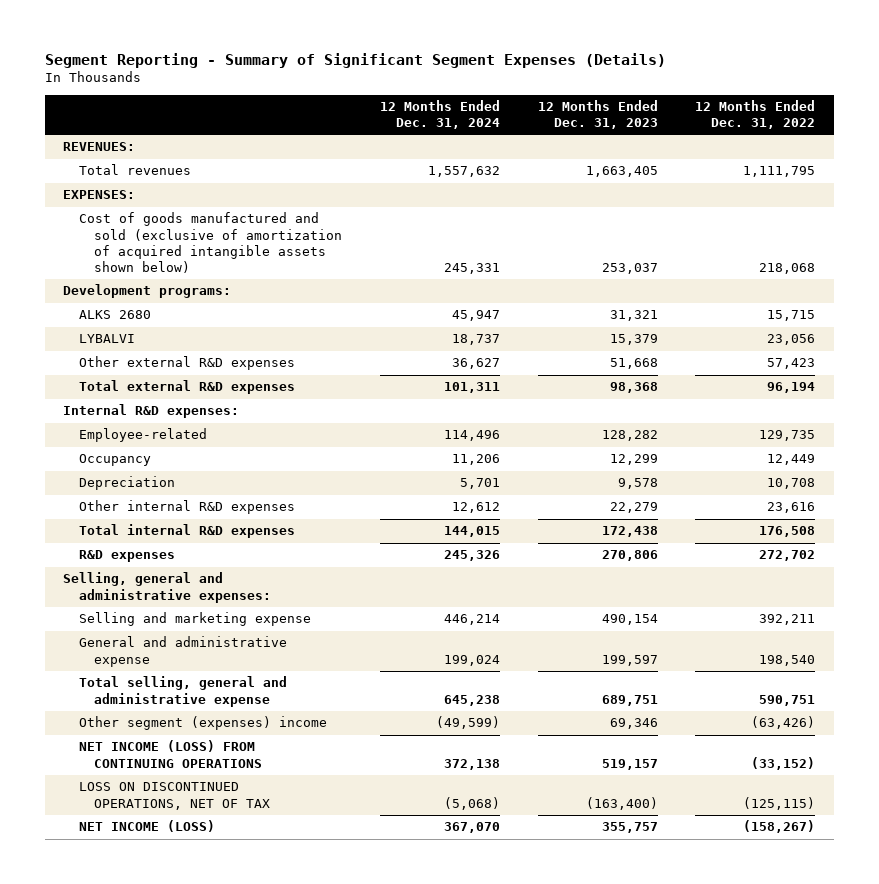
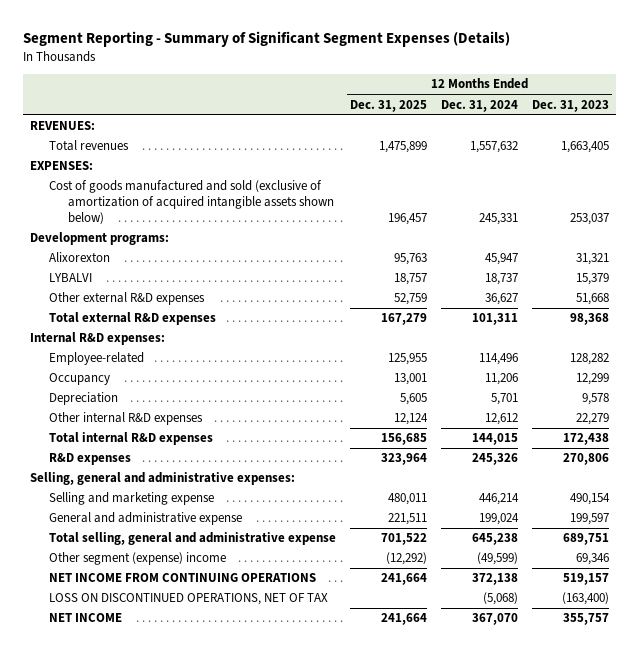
- | 12 Months Ended Dec. 31, 2024 | 12 Months Ended Dec. 31, 2023 | 12 Months Ended Dec. 31, 2022
+ | 12 Months Ended Dec. 31, 2025 | 12 Months Ended Dec. 31, 2024 | 12 Months Ended Dec. 31, 2023
- ALKS 2680 | 45,947 | 31,321 | 15,715
+ Alixorexton | 95,763 | 45,947 | 31,321
- Other segment (expenses) income | (49,599) | 69,346 | (63,426)
- NET INCOME (LOSS) FROM CONTINUING OPERATIONS | 372,138 | 519,157 | (33,152)
+ Other segment (expense) income | (12,292) | (49,599) | 69,346
+ NET INCOME FROM CONTINUING OPERATIONS | 241,664 | 372,138 | 519,157
- NET INCOME (LOSS) | 367,070 | 355,757 | (158,267)
+ NET INCOME | 241,664 | 367,070 | 355,757

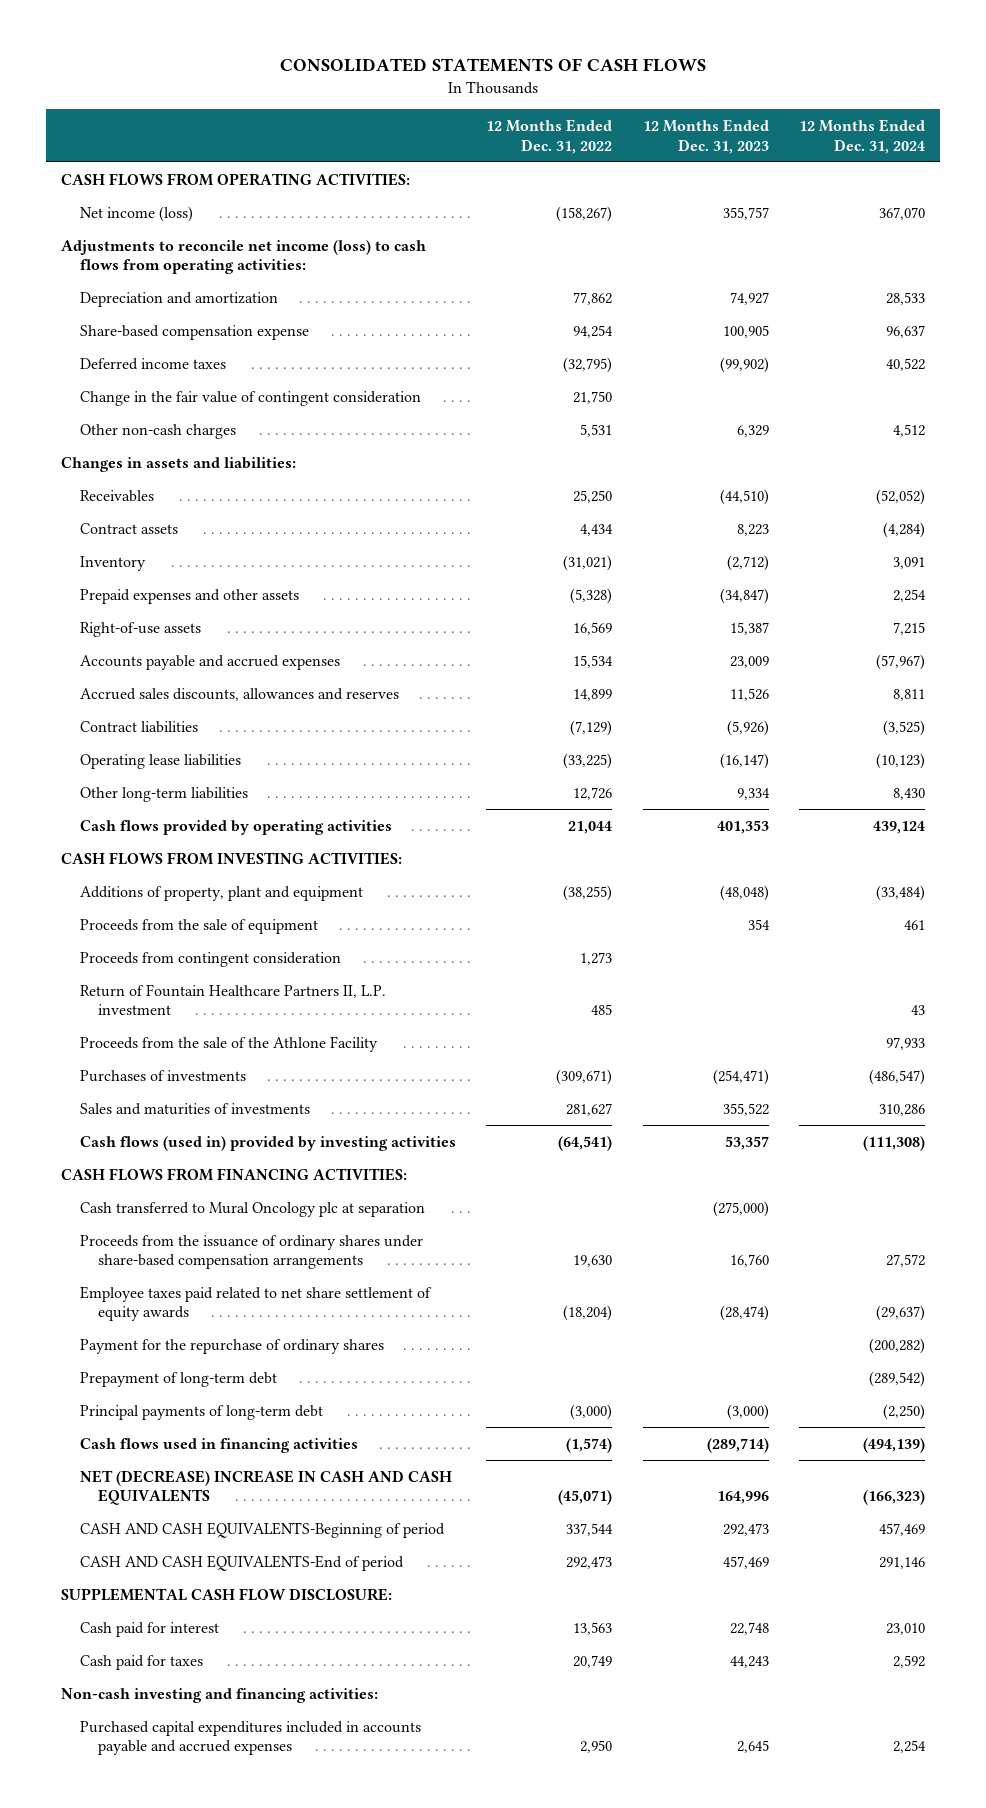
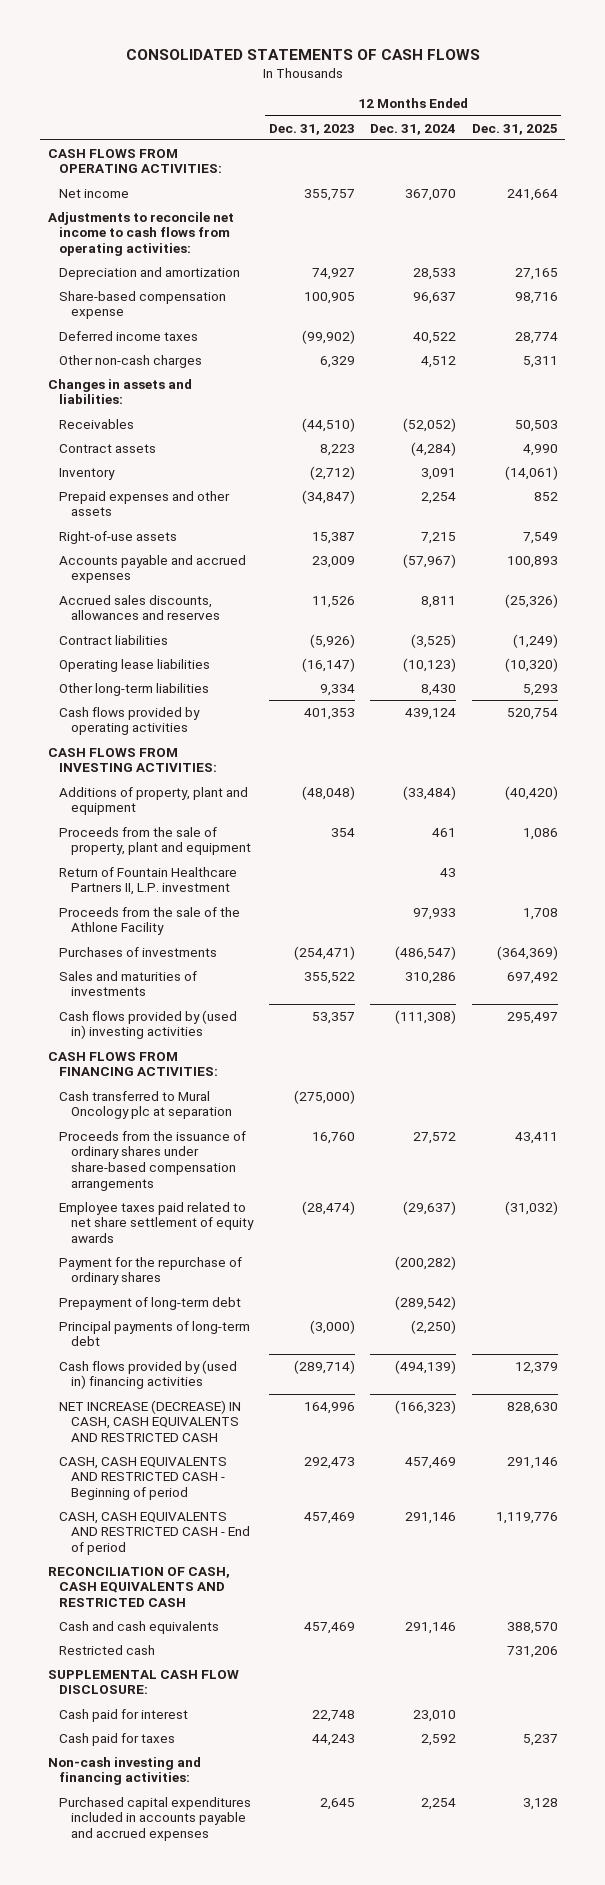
- | 12 Months Ended Dec. 31, 2022 | 12 Months Ended Dec. 31, 2023 | 12 Months Ended Dec. 31, 2024
+ | 12 Months Ended Dec. 31, 2023 | 12 Months Ended Dec. 31, 2024 | 12 Months Ended Dec. 31, 2025
- Net income (loss) | (158,267) | 355,757 | 367,070
- Adjustments to reconcile net income (loss) to cash flows from operating activities:
+ Net income | 355,757 | 367,070 | 241,664
+ Adjustments to reconcile net income to cash flows from operating activities:
- Change in the fair value of contingent consideration | 21,750 | |
- Proceeds from the sale of equipment | | 354 | 461
- Proceeds from contingent consideration | 1,273 | |
+ Proceeds from the sale of property, plant and equipment | 354 | 461 | 1,086
- Cash flows (used in) provided by investing activities | (64,541) | 53,357 | (111,308)
+ Cash flows provided by (used in) investing activities | 53,357 | (111,308) | 295,497
- Cash flows used in financing activities | (1,574) | (289,714) | (494,139)
- NET (DECREASE) INCREASE IN CASH AND CASH EQUIVALENTS | (45,071) | 164,996 | (166,323)
- CASH AND CASH EQUIVALENTS-Beginning of period | 337,544 | 292,473 | 457,469
- CASH AND CASH EQUIVALENTS-End of period | 292,473 | 457,469 | 291,146
+ Cash flows provided by (used in) financing activities | (289,714) | (494,139) | 12,379
+ NET INCREASE (DECREASE) IN CASH, CASH EQUIVALENTS AND RESTRICTED CASH | 164,996 | (166,323) | 828,630
+ CASH, CASH EQUIVALENTS AND RESTRICTED CASH - Beginning of period | 292,473 | 457,469 | 291,146
+ CASH, CASH EQUIVALENTS AND RESTRICTED CASH - End of period | 457,469 | 291,146 | 1,119,776
+ RECONCILIATION OF CASH, CASH EQUIVALENTS AND RESTRICTED CASH
+ Cash and cash equivalents | 457,469 | 291,146 | 388,570
+ Restricted cash | | | 731,206

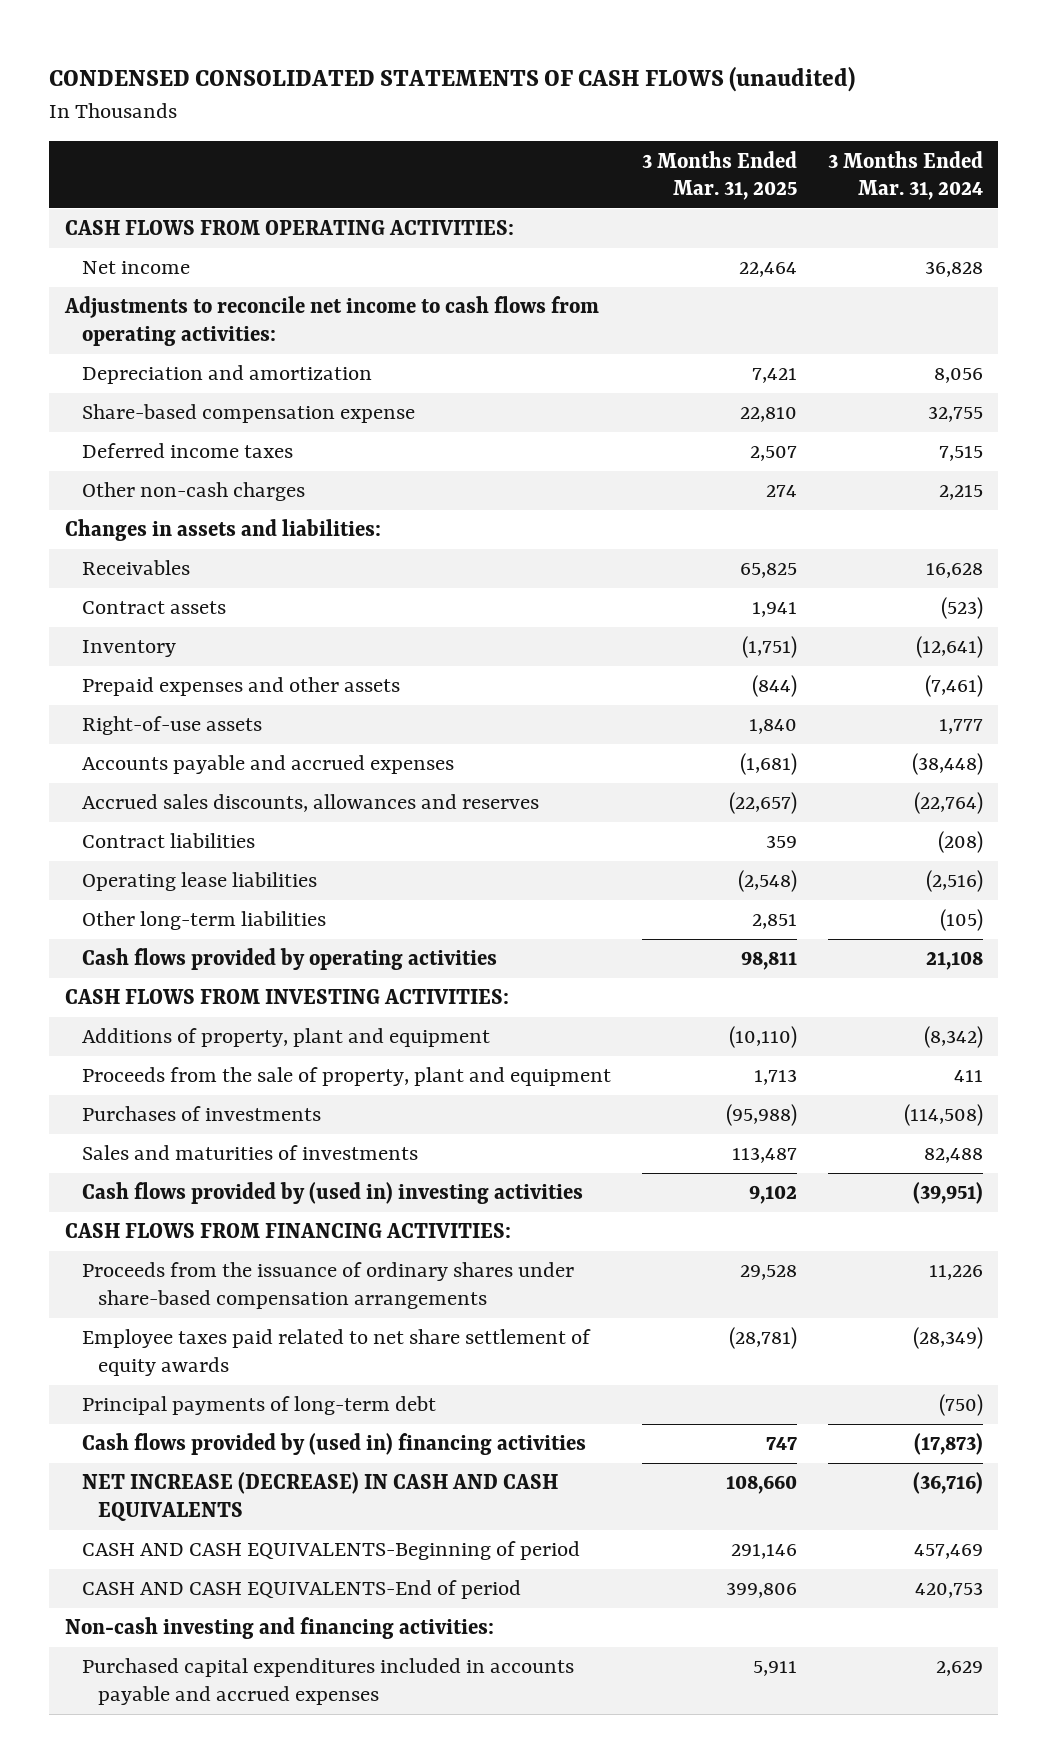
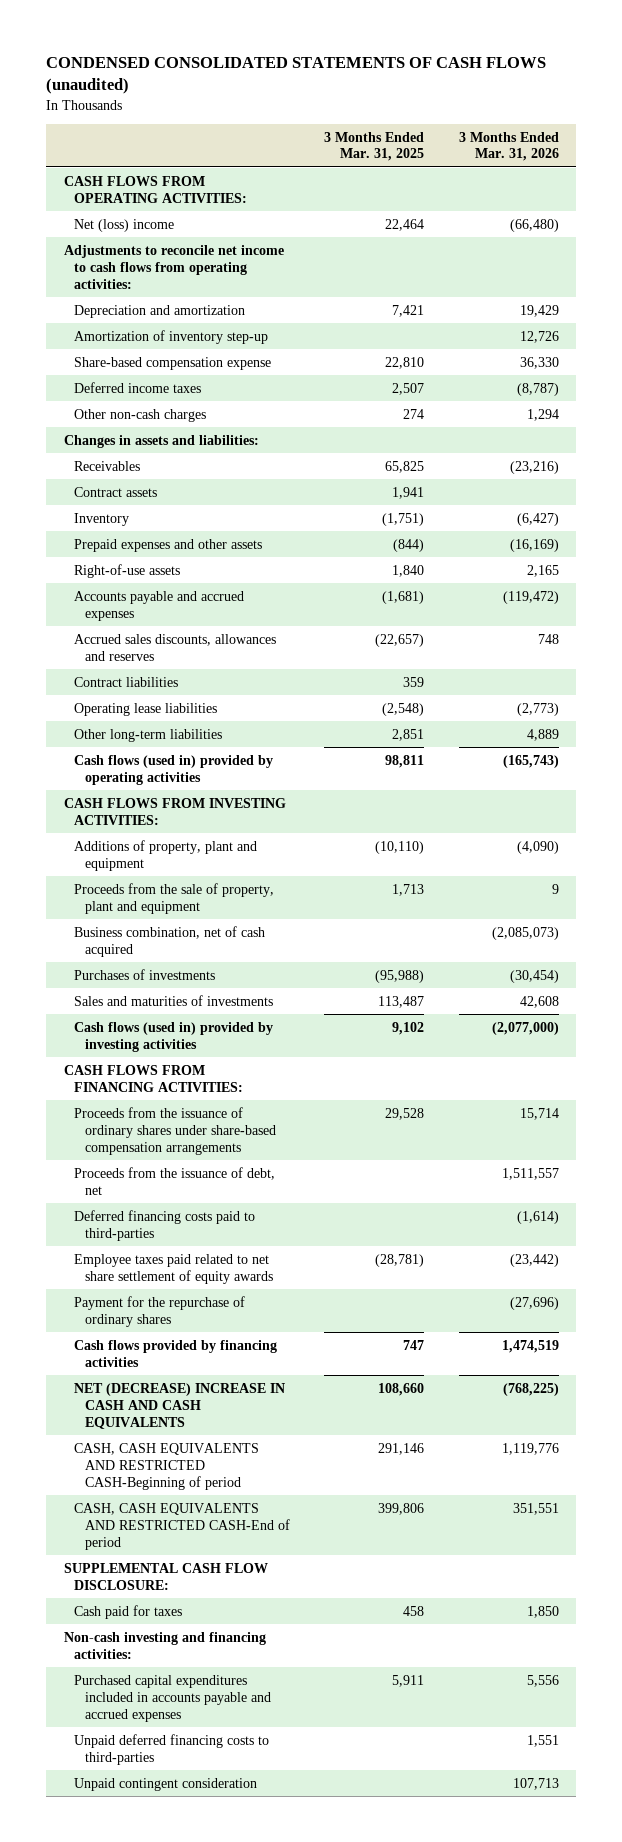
- | 3 Months Ended Mar. 31, 2025 | 3 Months Ended Mar. 31, 2024
+ | 3 Months Ended Mar. 31, 2025 | 3 Months Ended Mar. 31, 2026
- Net income | 22,464 | 36,828
+ Net (loss) income | 22,464 | (66,480)
+ Amortization of inventory step-up | | 12,726
- Cash flows provided by operating activities | 98,811 | 21,108
+ Cash flows (used in) provided by operating activities | 98,811 | (165,743)
+ Business combination, net of cash acquired | | (2,085,073)
- Cash flows provided by (used in) investing activities | 9,102 | (39,951)
+ Cash flows (used in) provided by investing activities | 9,102 | (2,077,000)
+ Proceeds from the issuance of debt, net | | 1,511,557
+ Deferred financing costs paid to third-parties | | (1,614)
- Principal payments of long-term debt | | (750)
- Cash flows provided by (used in) financing activities | 747 | (17,873)
- NET INCREASE (DECREASE) IN CASH AND CASH EQUIVALENTS | 108,660 | (36,716)
- CASH AND CASH EQUIVALENTS-Beginning of period | 291,146 | 457,469
- CASH AND CASH EQUIVALENTS-End of period | 399,806 | 420,753
+ Payment for the repurchase of ordinary shares | | (27,696)
+ Cash flows provided by financing activities | 747 | 1,474,519
+ NET (DECREASE) INCREASE IN CASH AND CASH EQUIVALENTS | 108,660 | (768,225)
+ CASH, CASH EQUIVALENTS AND RESTRICTED CASH-Beginning of period | 291,146 | 1,119,776
+ CASH, CASH EQUIVALENTS AND RESTRICTED CASH-End of period | 399,806 | 351,551
+ SUPPLEMENTAL CASH FLOW DISCLOSURE:
+ Cash paid for taxes | 458 | 1,850
+ Unpaid deferred financing costs to third-parties | | 1,551
+ Unpaid contingent consideration | | 107,713

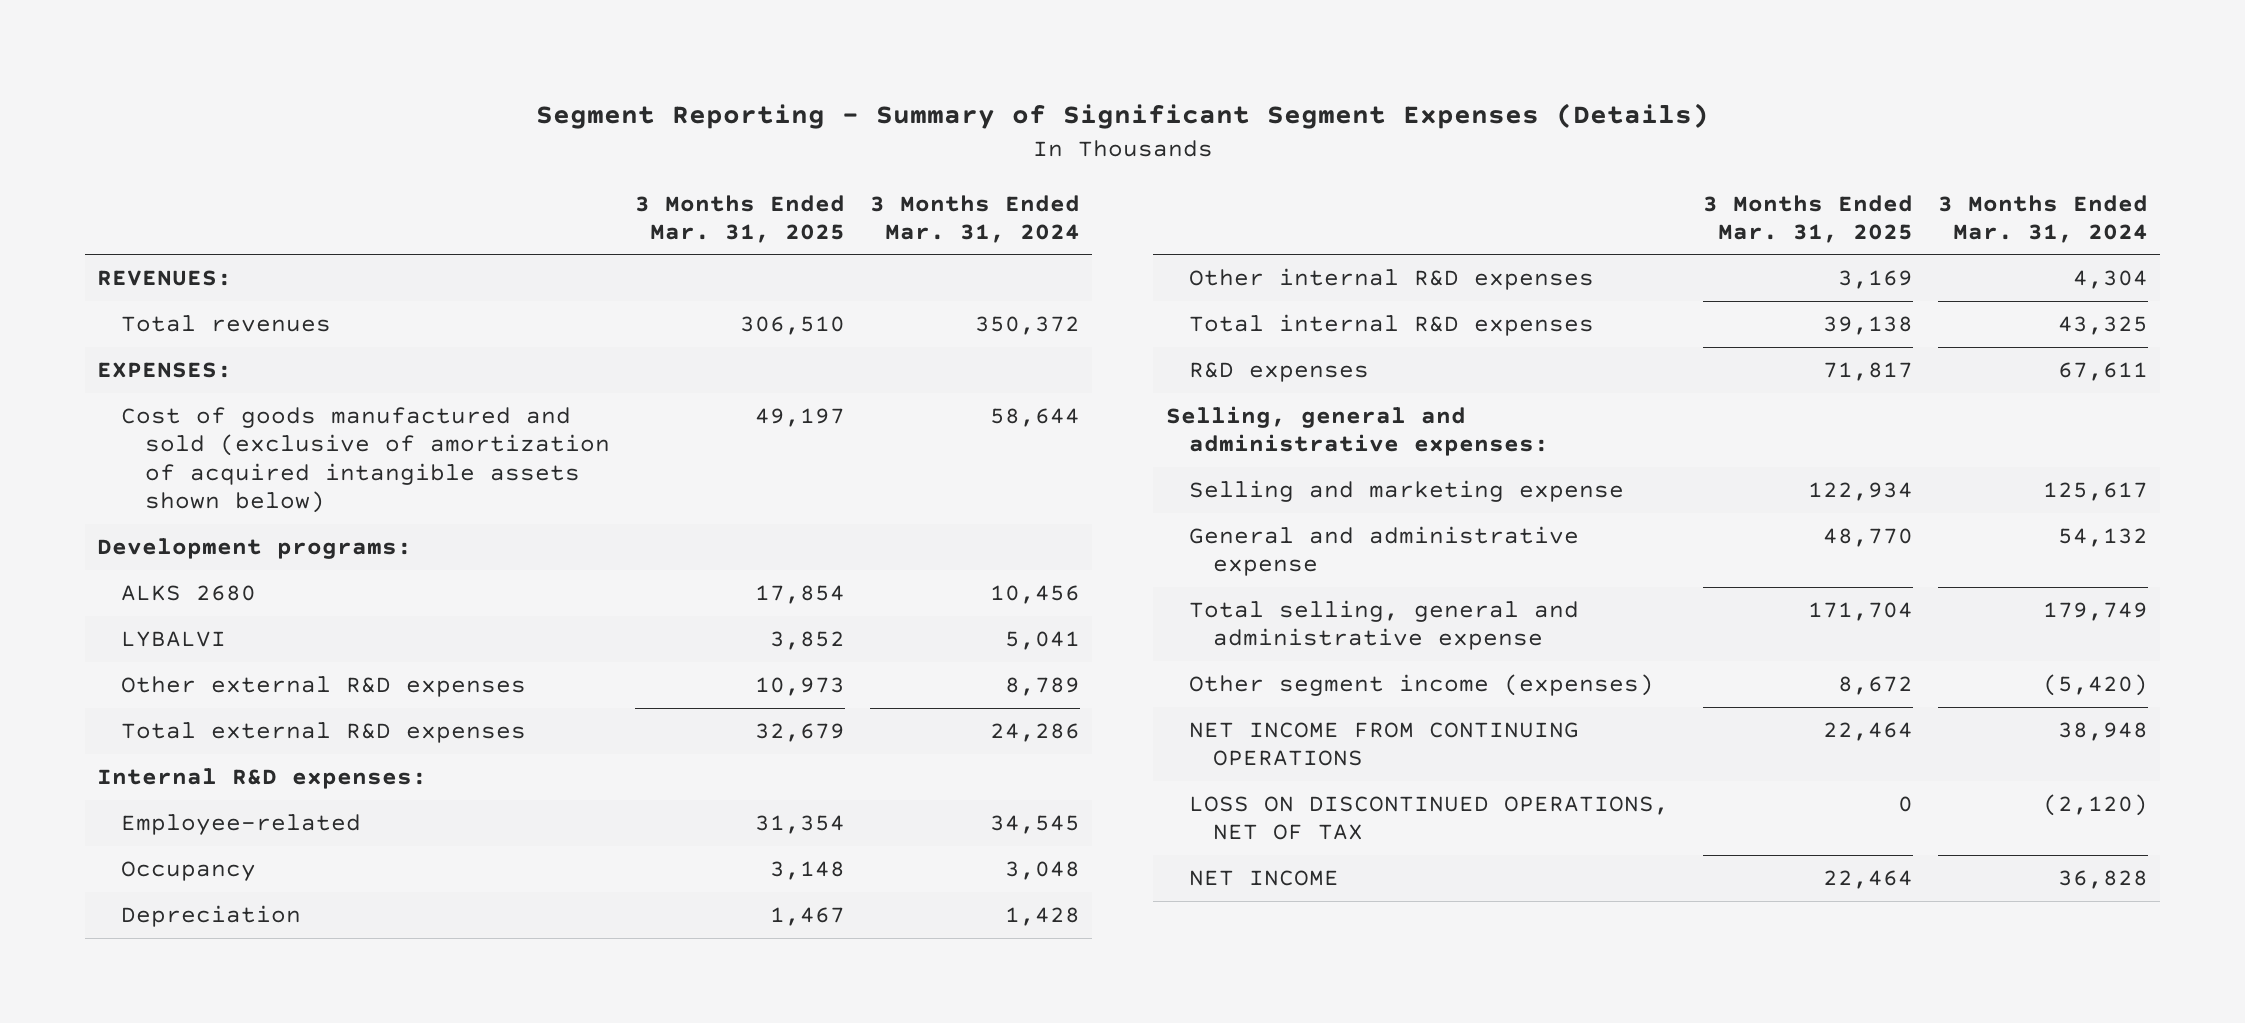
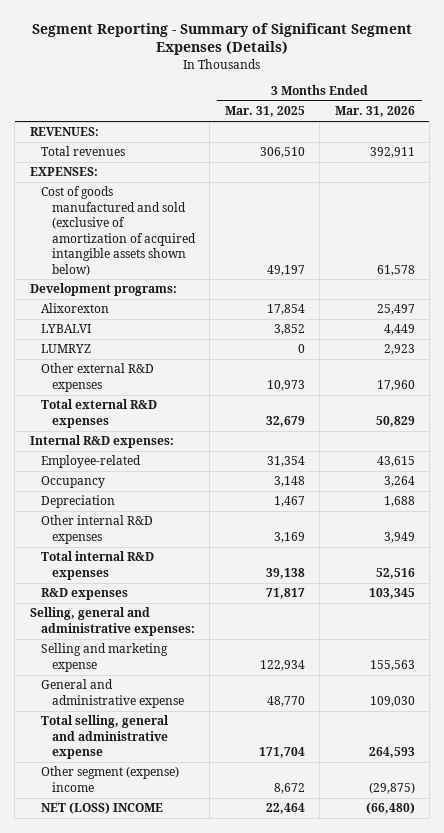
- | 3 Months Ended Mar. 31, 2025 | 3 Months Ended Mar. 31, 2024
+ | 3 Months Ended Mar. 31, 2025 | 3 Months Ended Mar. 31, 2026
- ALKS 2680 | 17,854 | 10,456
+ Alixorexton | 17,854 | 25,497
+ LUMRYZ | 0 | 2,923
- Other segment income (expenses) | 8,672 | (5,420)
- NET INCOME FROM CONTINUING OPERATIONS | 22,464 | 38,948
- LOSS ON DISCONTINUED OPERATIONS, NET OF TAX | 0 | (2,120)
- NET INCOME | 22,464 | 36,828
+ Other segment (expense) income | 8,672 | (29,875)
+ NET (LOSS) INCOME | 22,464 | (66,480)

